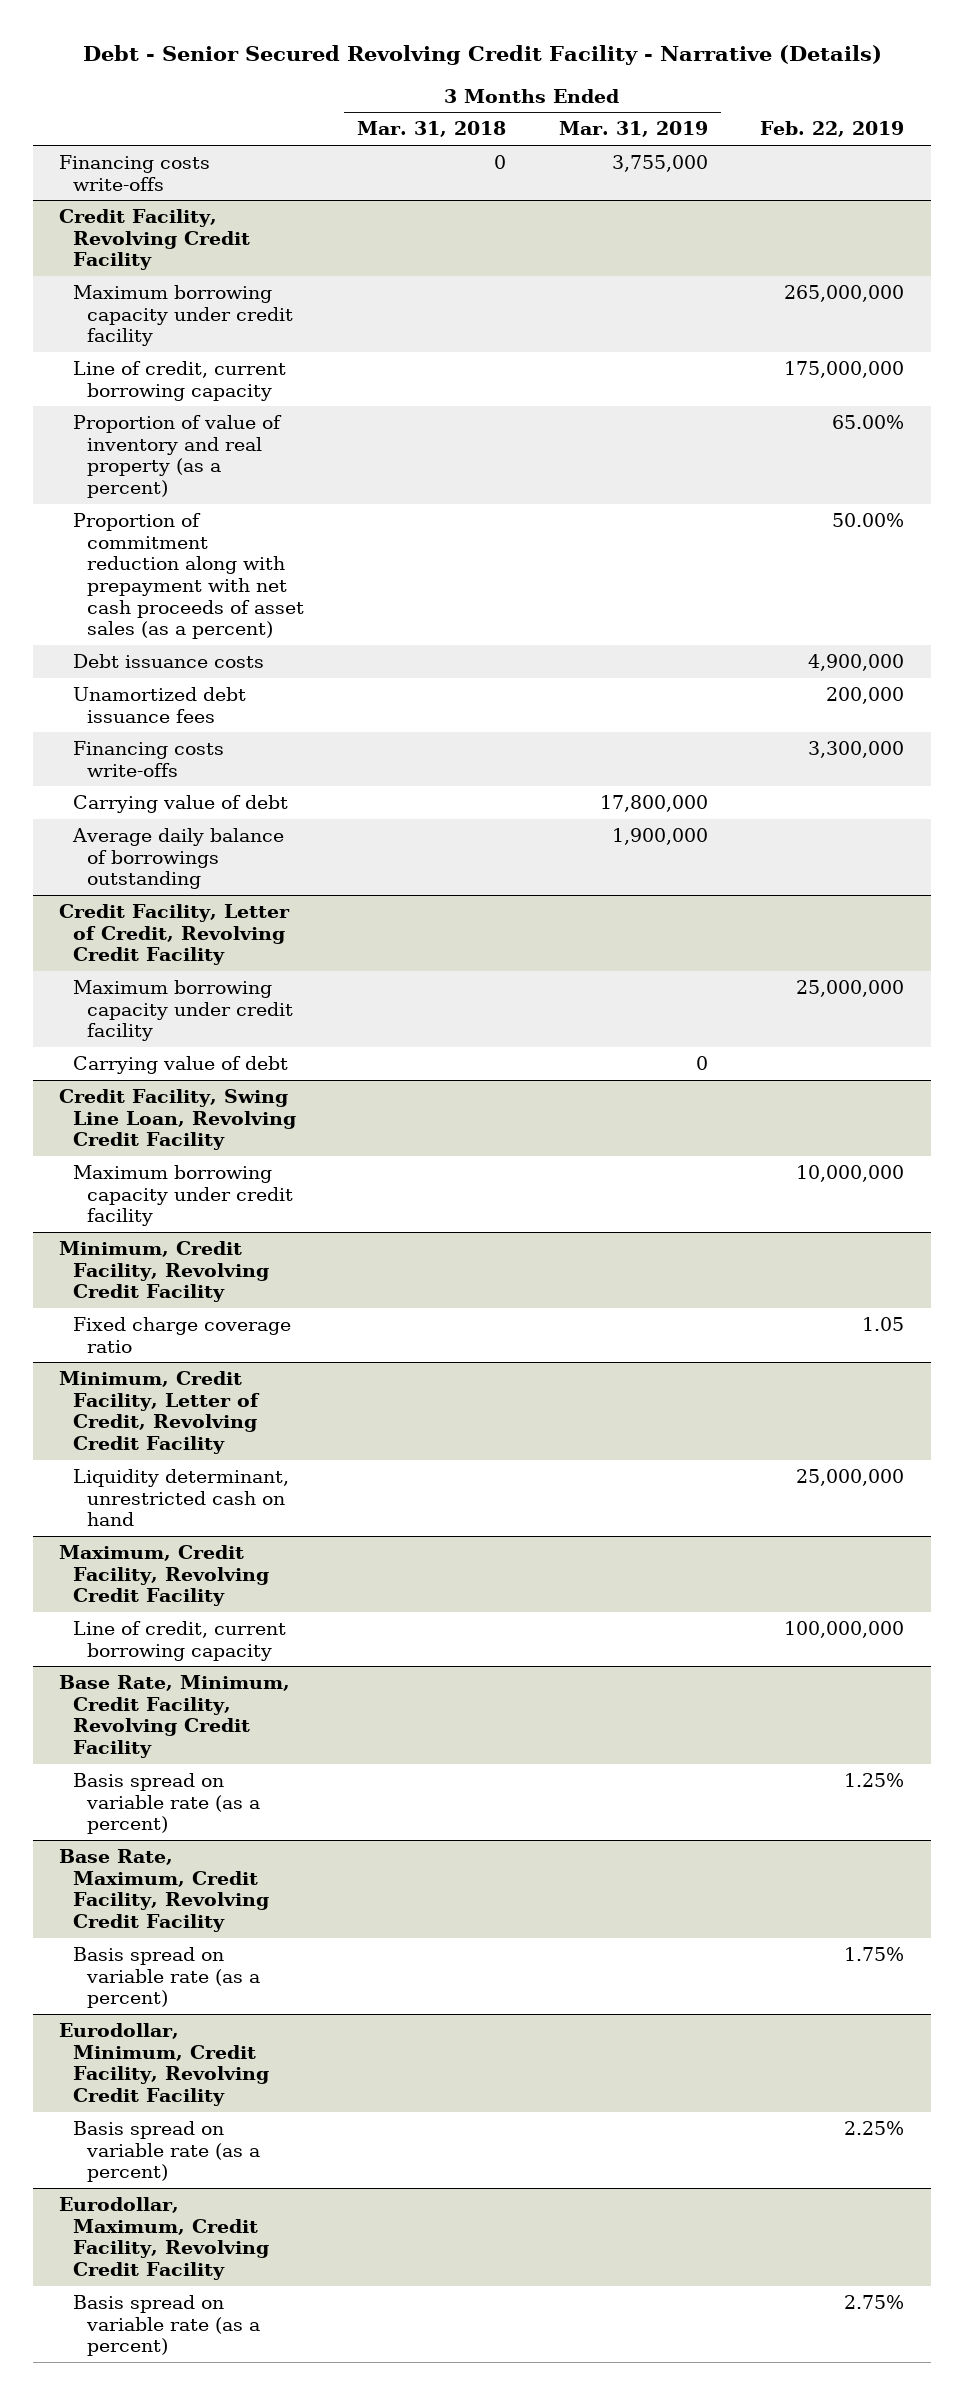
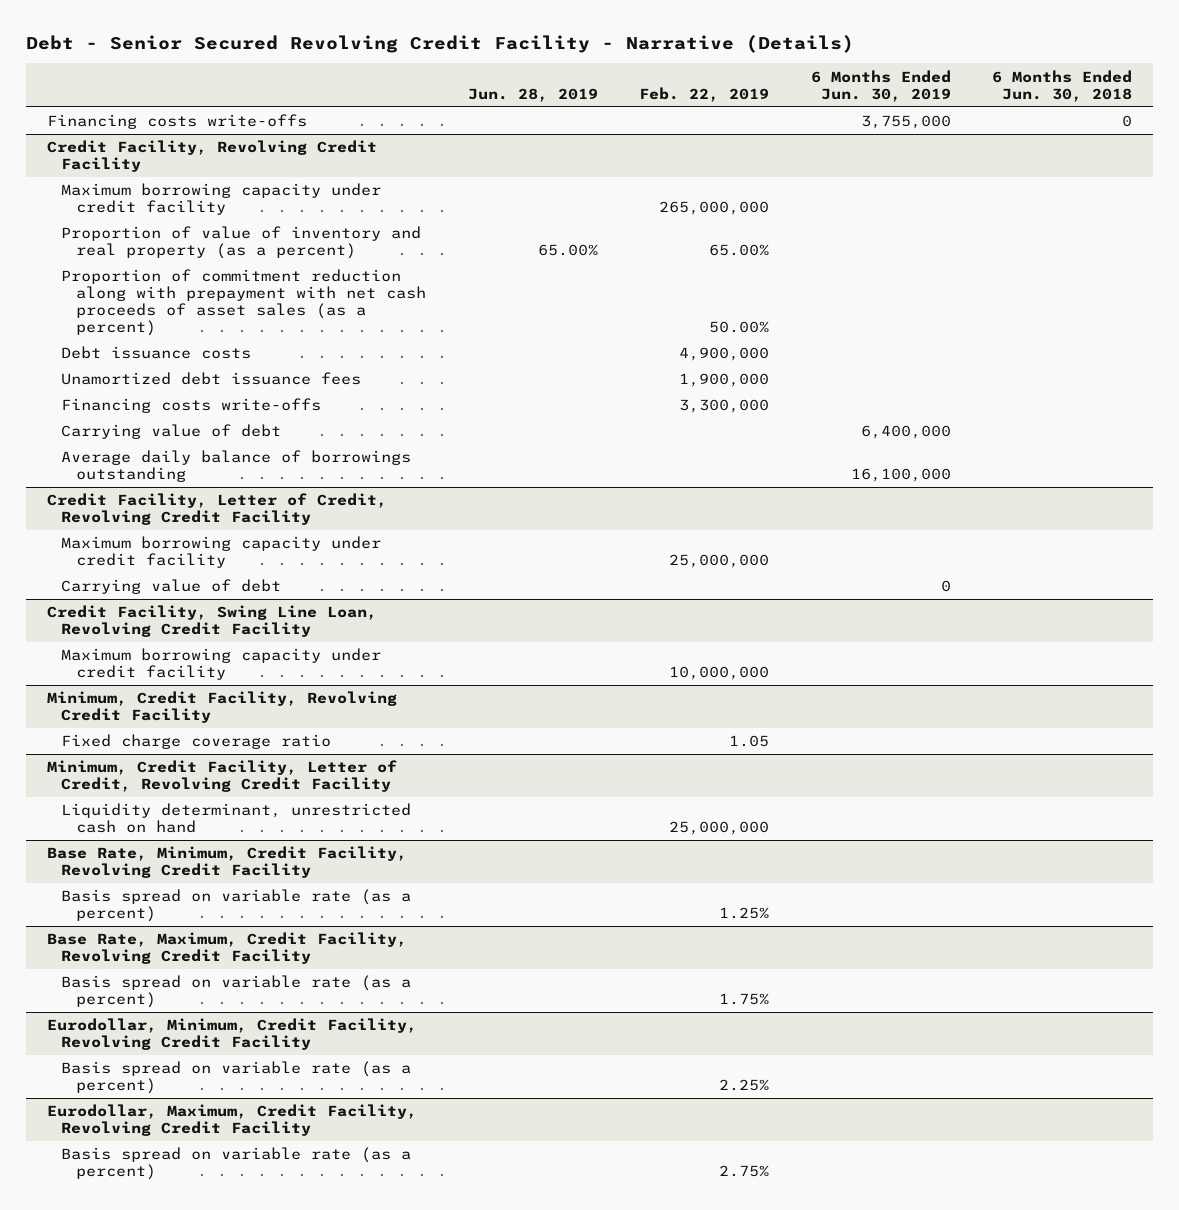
- | 3 Months Ended Mar. 31, 2018 | 3 Months Ended Mar. 31, 2019 | Feb. 22, 2019
+ | Jun. 28, 2019 | Feb. 22, 2019 | 6 Months Ended Jun. 30, 2019 | 6 Months Ended Jun. 30, 2018
@ Credit Facility, Revolving Credit Facility
- Line of credit, current borrowing capacity | | | 175,000,000
- Unamortized debt issuance fees | | | 200,000
+ Unamortized debt issuance fees | | 1,900,000 | |
- Maximum, Credit Facility, Revolving Credit Facility
- Line of credit, current borrowing capacity | | | 100,000,000

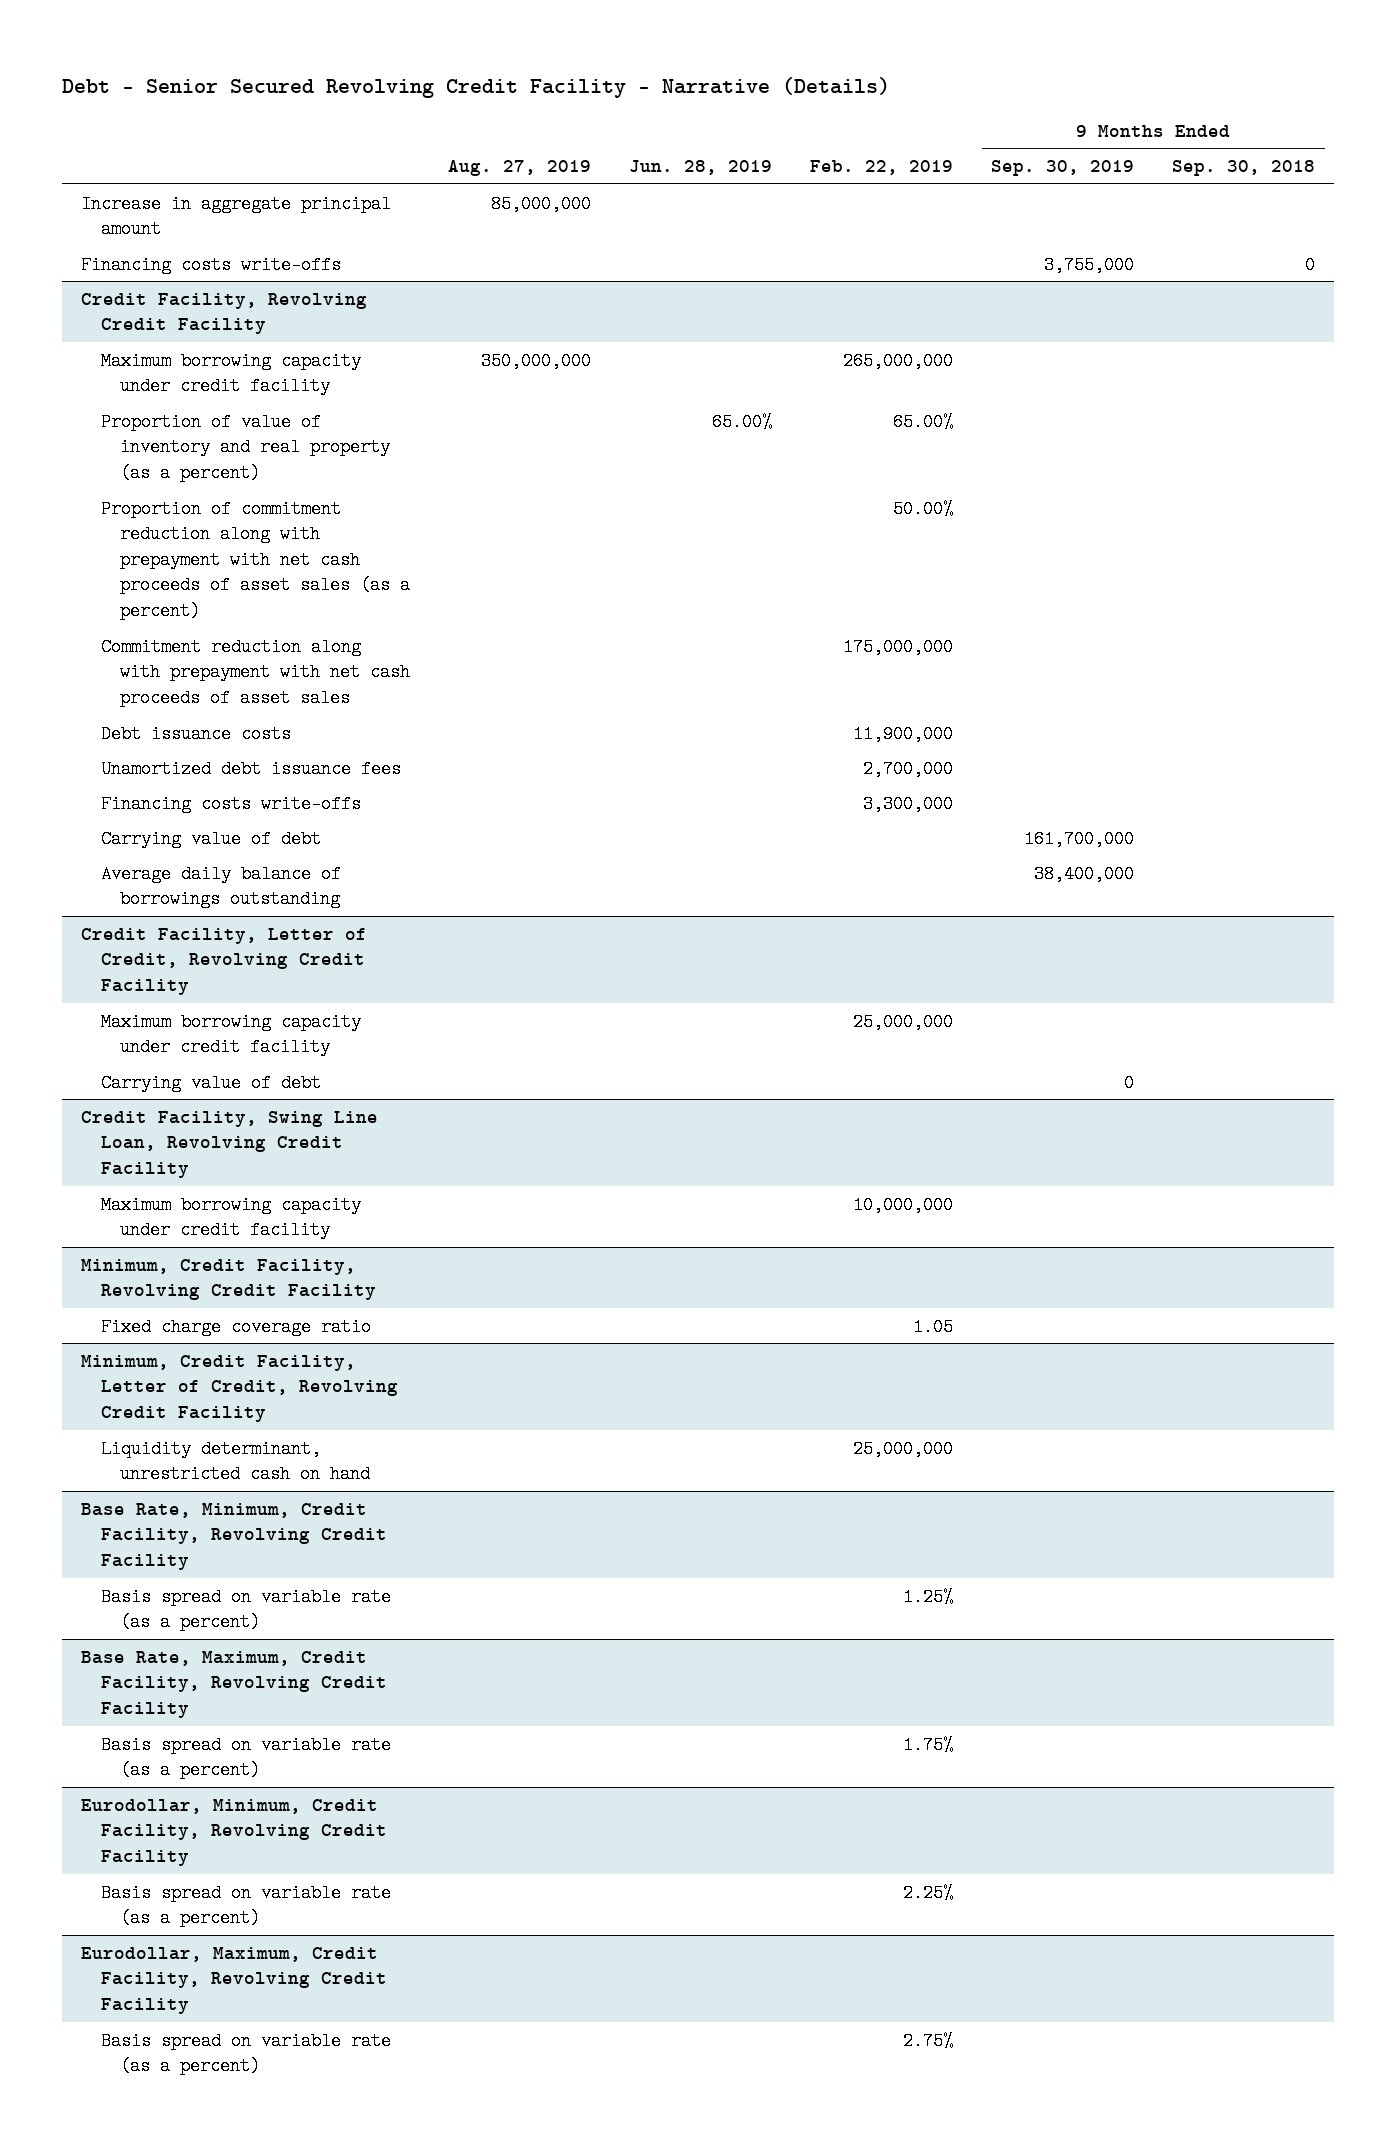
- | Jun. 28, 2019 | Feb. 22, 2019 | 6 Months Ended Jun. 30, 2019 | 6 Months Ended Jun. 30, 2018
+ | Aug. 27, 2019 | Jun. 28, 2019 | Feb. 22, 2019 | 9 Months Ended Sep. 30, 2019 | 9 Months Ended Sep. 30, 2018
+ Increase in aggregate principal amount | 85,000,000 | | | |
@ Credit Facility, Revolving Credit Facility
- Debt issuance costs | | 4,900,000 | |
- Unamortized debt issuance fees | | 1,900,000 | |
+ Commitment reduction along with prepayment with net cash proceeds of asset sales | | | 175,000,000 | |
+ Debt issuance costs | | | 11,900,000 | |
+ Unamortized debt issuance fees | | | 2,700,000 | |

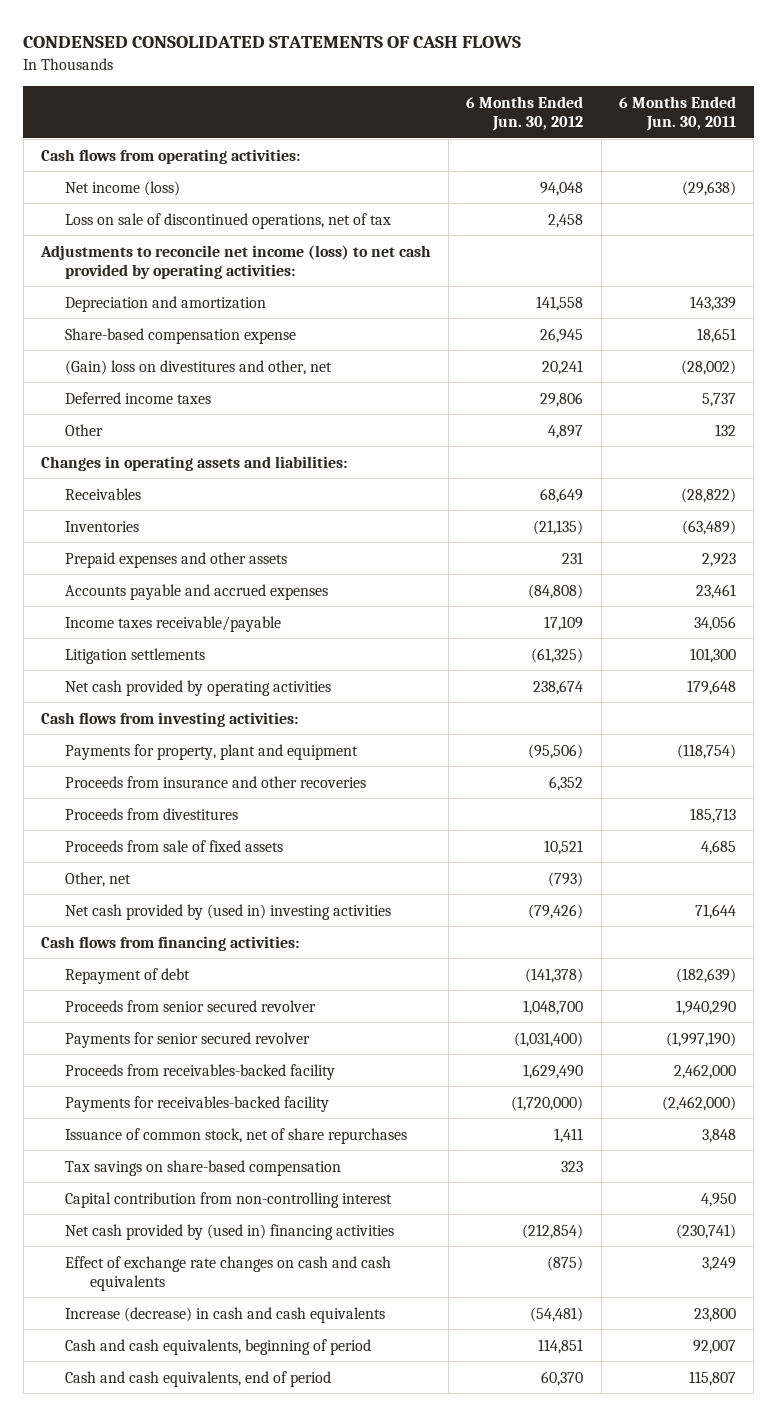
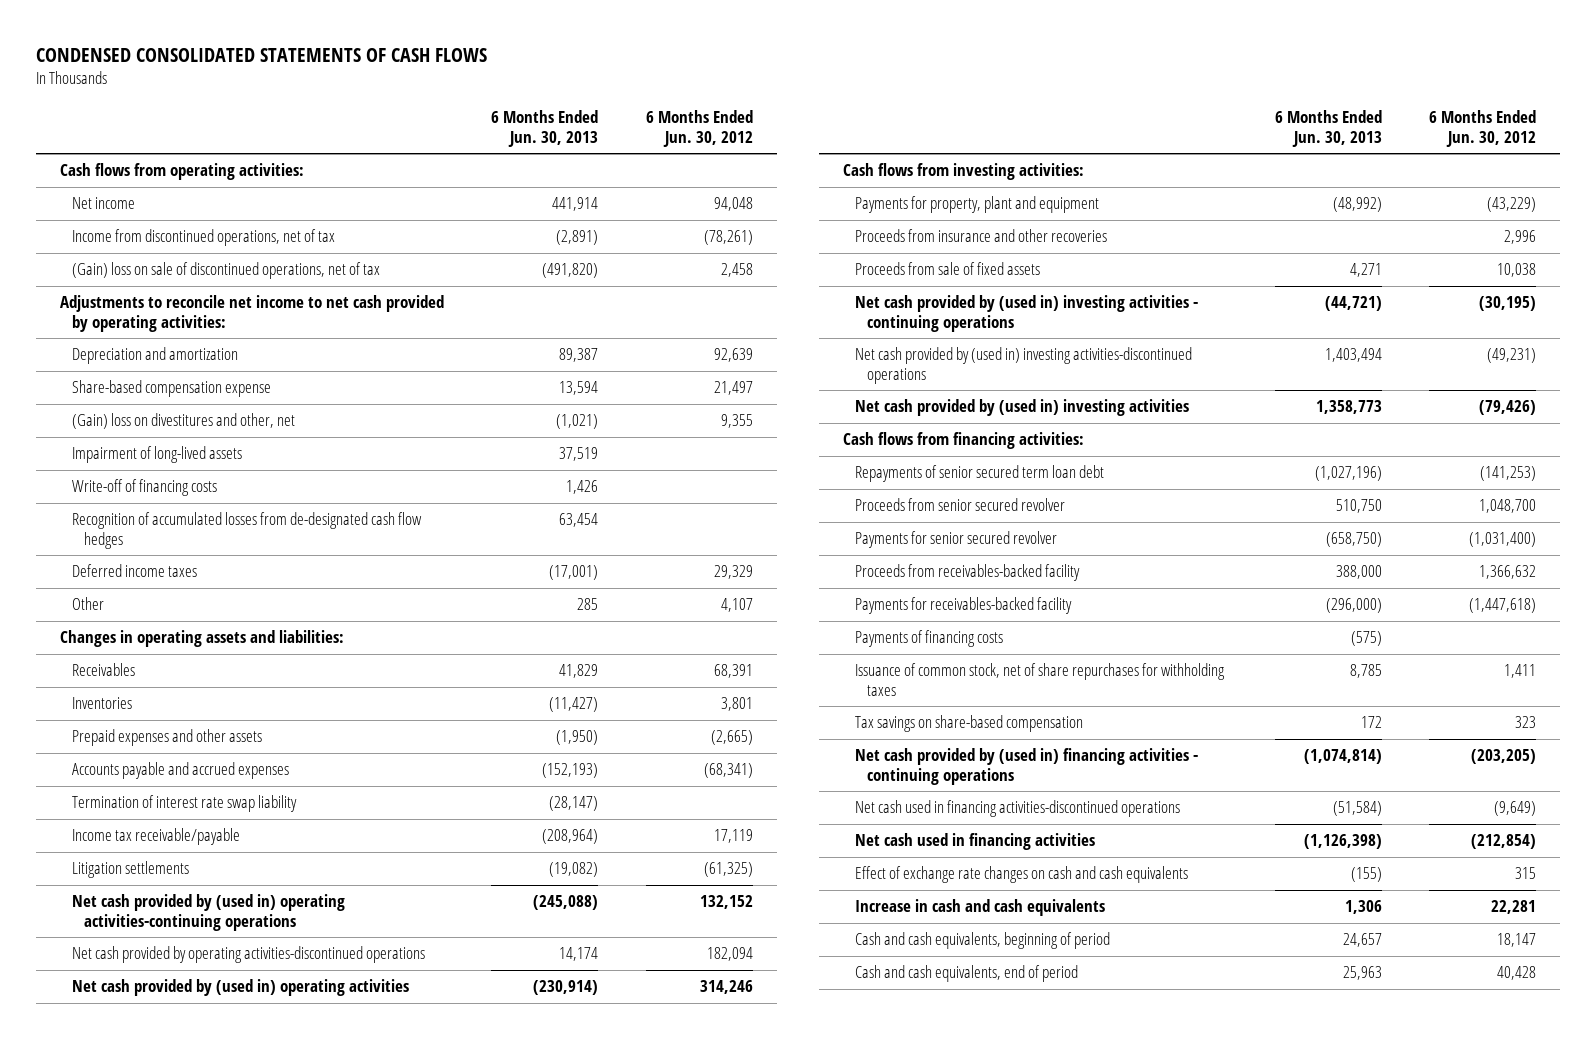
- | 6 Months Ended Jun. 30, 2012 | 6 Months Ended Jun. 30, 2011
+ | 6 Months Ended Jun. 30, 2013 | 6 Months Ended Jun. 30, 2012
- Net income (loss) | 94,048 | (29,638)
- Loss on sale of discontinued operations, net of tax | 2,458 |
- Adjustments to reconcile net income (loss) to net cash provided by operating activities:
- Depreciation and amortization | 141,558 | 143,339
- Share-based compensation expense | 26,945 | 18,651
- (Gain) loss on divestitures and other, net | 20,241 | (28,002)
- Deferred income taxes | 29,806 | 5,737
- Other | 4,897 | 132
+ Net income | 441,914 | 94,048
+ Income from discontinued operations, net of tax | (2,891) | (78,261)
+ (Gain) loss on sale of discontinued operations, net of tax | (491,820) | 2,458
+ Adjustments to reconcile net income to net cash provided by operating activities:
+ Depreciation and amortization | 89,387 | 92,639
+ Share-based compensation expense | 13,594 | 21,497
+ (Gain) loss on divestitures and other, net | (1,021) | 9,355
+ Impairment of long-lived assets | 37,519 |
+ Write-off of financing costs | 1,426 |
+ Recognition of accumulated losses from de-designated cash flow hedges | 63,454 |
+ Deferred income taxes | (17,001) | 29,329
+ Other | 285 | 4,107
- Receivables | 68,649 | (28,822)
- Inventories | (21,135) | (63,489)
- Prepaid expenses and other assets | 231 | 2,923
- Accounts payable and accrued expenses | (84,808) | 23,461
- Income taxes receivable/payable | 17,109 | 34,056
+ Receivables | 41,829 | 68,391
+ Inventories | (11,427) | 3,801
+ Prepaid expenses and other assets | (1,950) | (2,665)
+ Accounts payable and accrued expenses | (152,193) | (68,341)
+ Termination of interest rate swap liability | (28,147) |
+ Income tax receivable/payable | (208,964) | 17,119
- Net cash provided by operating activities | 238,674 | 179,648
+ Net cash provided by (used in) operating activities-continuing operations | (245,088) | 132,152
+ Net cash provided by operating activities-discontinued operations | 14,174 | 182,094
+ Net cash provided by (used in) operating activities | (230,914) | 314,246
- Payments for property, plant and equipment | (95,506) | (118,754)
- Proceeds from insurance and other recoveries | 6,352 |
- Proceeds from divestitures | | 185,713
- Proceeds from sale of fixed assets | 10,521 | 4,685
- Other, net | (793) |
+ Payments for property, plant and equipment | (48,992) | (43,229)
+ Proceeds from insurance and other recoveries | | 2,996
+ Proceeds from sale of fixed assets | 4,271 | 10,038
+ Net cash provided by (used in) investing activities - continuing operations | (44,721) | (30,195)
+ Net cash provided by (used in) investing activities-discontinued operations | 1,403,494 | (49,231)
- Repayment of debt | (141,378) | (182,639)
+ Repayments of senior secured term loan debt | (1,027,196) | (141,253)
- Proceeds from receivables-backed facility | 1,629,490 | 2,462,000
- Payments for receivables-backed facility | (1,720,000) | (2,462,000)
- Issuance of common stock, net of share repurchases | 1,411 | 3,848
+ Proceeds from receivables-backed facility | 388,000 | 1,366,632
+ Payments for receivables-backed facility | (296,000) | (1,447,618)
+ Payments of financing costs | (575) |
+ Issuance of common stock, net of share repurchases for withholding taxes | 8,785 | 1,411
- Capital contribution from non-controlling interest | | 4,950
- Net cash provided by (used in) financing activities | (212,854) | (230,741)
- Effect of exchange rate changes on cash and cash equivalents | (875) | 3,249
- Increase (decrease) in cash and cash equivalents | (54,481) | 23,800
- Cash and cash equivalents, beginning of period | 114,851 | 92,007
- Cash and cash equivalents, end of period | 60,370 | 115,807
+ Net cash provided by (used in) financing activities - continuing operations | (1,074,814) | (203,205)
+ Net cash used in financing activities-discontinued operations | (51,584) | (9,649)
+ Net cash used in financing activities | (1,126,398) | (212,854)
+ Effect of exchange rate changes on cash and cash equivalents | (155) | 315
+ Increase in cash and cash equivalents | 1,306 | 22,281
+ Cash and cash equivalents, beginning of period | 24,657 | 18,147
+ Cash and cash equivalents, end of period | 25,963 | 40,428

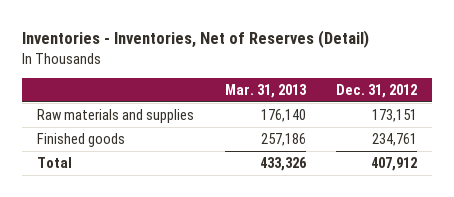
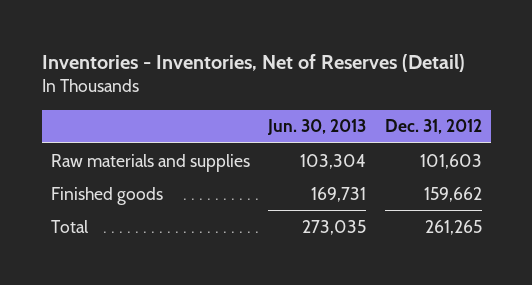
- | Mar. 31, 2013 | Dec. 31, 2012
+ | Jun. 30, 2013 | Dec. 31, 2012
- Raw materials and supplies | 176,140 | 173,151
- Finished goods | 257,186 | 234,761
- Total | 433,326 | 407,912
+ Raw materials and supplies | 103,304 | 101,603
+ Finished goods | 169,731 | 159,662
+ Total | 273,035 | 261,265

